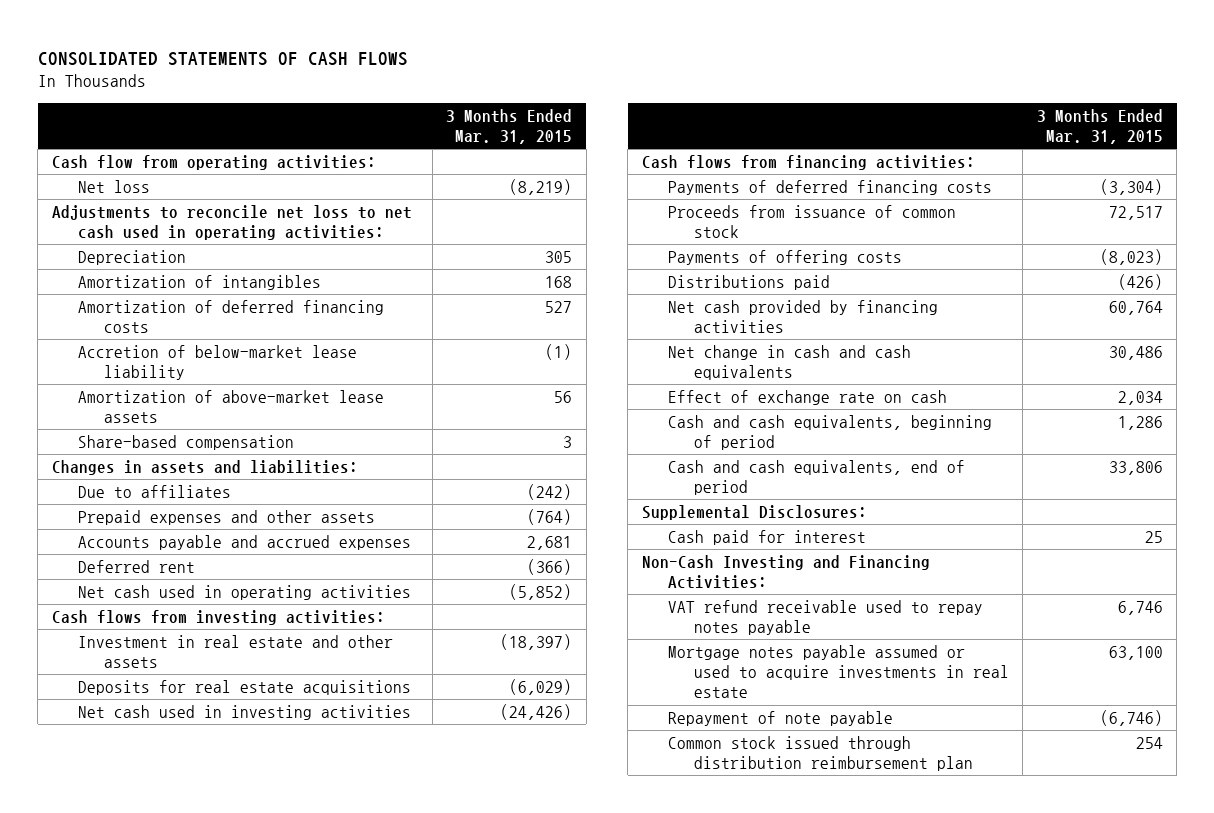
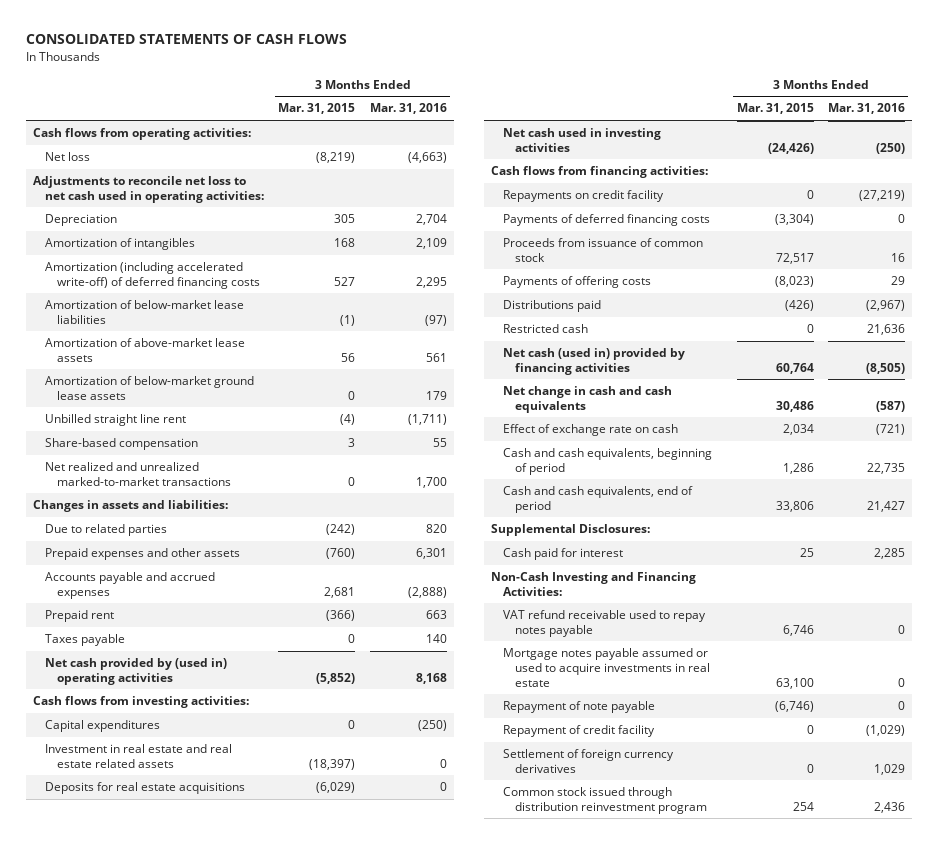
- | 3 Months Ended Mar. 31, 2015
+ | 3 Months Ended Mar. 31, 2015 | 3 Months Ended Mar. 31, 2016
- Cash flow from operating activities:
+ Cash flows from operating activities:
- Amortization of deferred financing costs | 527
- Accretion of below-market lease liability | (1)
+ Amortization (including accelerated write-off) of deferred financing costs | 527 | 2,295
+ Amortization of below-market lease liabilities | (1) | (97)
+ Amortization of below-market ground lease assets | 0 | 179
+ Unbilled straight line rent | (4) | (1,711)
+ Net realized and unrealized marked-to-market transactions | 0 | 1,700
- Due to affiliates | (242)
- Prepaid expenses and other assets | (764)
+ Due to related parties | (242) | 820
+ Prepaid expenses and other assets | (760) | 6,301
- Deferred rent | (366)
- Net cash used in operating activities | (5,852)
+ Prepaid rent | (366) | 663
+ Taxes payable | 0 | 140
+ Net cash provided by (used in) operating activities | (5,852) | 8,168
- Investment in real estate and other assets | (18,397)
+ Capital expenditures | 0 | (250)
+ Investment in real estate and real estate related assets | (18,397) | 0
+ Repayments on credit facility | 0 | (27,219)
- Net cash provided by financing activities | 60,764
+ Restricted cash | 0 | 21,636
+ Net cash (used in) provided by financing activities | 60,764 | (8,505)
- Common stock issued through distribution reimbursement plan | 254
+ Repayment of credit facility | 0 | (1,029)
+ Settlement of foreign currency derivatives | 0 | 1,029
+ Common stock issued through distribution reinvestment program | 254 | 2,436

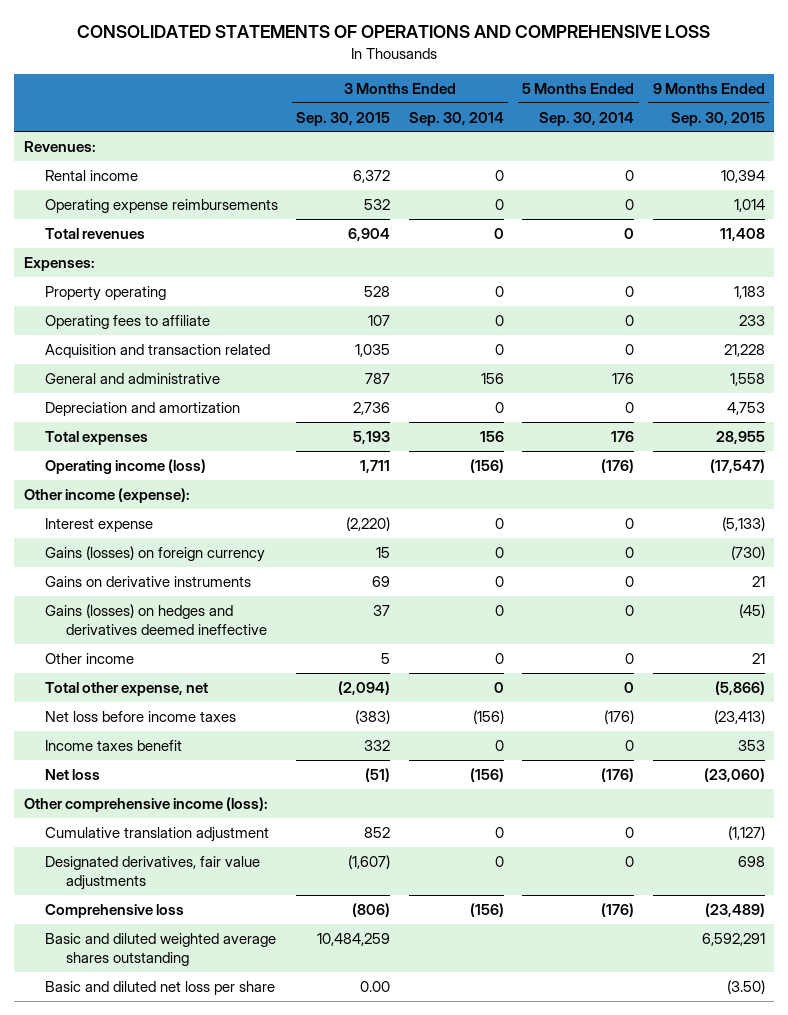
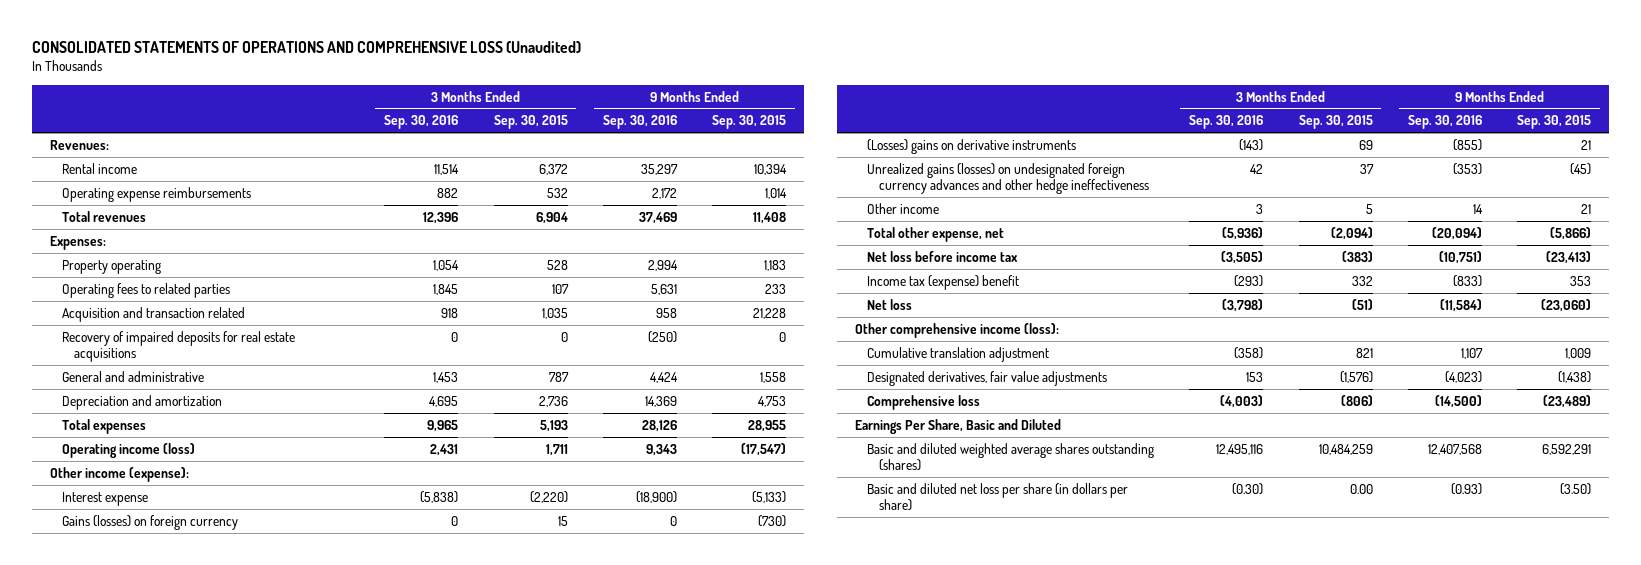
- CONSOLIDATED STATEMENTS OF OPERATIONS AND COMPREHENSIVE LOSS
+ CONSOLIDATED STATEMENTS OF OPERATIONS AND COMPREHENSIVE LOSS (Unaudited)
- | 3 Months Ended Sep. 30, 2015 | 3 Months Ended Sep. 30, 2014 | 5 Months Ended Sep. 30, 2014 | 9 Months Ended Sep. 30, 2015
+ | 3 Months Ended Sep. 30, 2016 | 3 Months Ended Sep. 30, 2015 | 9 Months Ended Sep. 30, 2016 | 9 Months Ended Sep. 30, 2015
- Operating fees to affiliate | 107 | 0 | 0 | 233
+ Operating fees to related parties | 1,845 | 107 | 5,631 | 233
+ Recovery of impaired deposits for real estate acquisitions | 0 | 0 | (250) | 0
- Gains on derivative instruments | 69 | 0 | 0 | 21
- Gains (losses) on hedges and derivatives deemed ineffective | 37 | 0 | 0 | (45)
+ (Losses) gains on derivative instruments | (143) | 69 | (855) | 21
+ Unrealized gains (losses) on undesignated foreign currency advances and other hedge ineffectiveness | 42 | 37 | (353) | (45)
- Net loss before income taxes | (383) | (156) | (176) | (23,413)
- Income taxes benefit | 332 | 0 | 0 | 353
+ Net loss before income tax | (3,505) | (383) | (10,751) | (23,413)
+ Income tax (expense) benefit | (293) | 332 | (833) | 353
- Cumulative translation adjustment | 852 | 0 | 0 | (1,127)
- Designated derivatives, fair value adjustments | (1,607) | 0 | 0 | 698
+ Cumulative translation adjustment | (358) | 821 | 1,107 | 1,009
+ Designated derivatives, fair value adjustments | 153 | (1,576) | (4,023) | (1,438)
- Basic and diluted weighted average shares outstanding | 10,484,259 | | | 6,592,291
- Basic and diluted net loss per share | 0.00 | | | (3.50)
+ Earnings Per Share, Basic and Diluted
+ Basic and diluted weighted average shares outstanding (shares) | 12,495,116 | 10,484,259 | 12,407,568 | 6,592,291
+ Basic and diluted net loss per share (in dollars per share) | (0.30) | 0.00 | (0.93) | (3.50)

